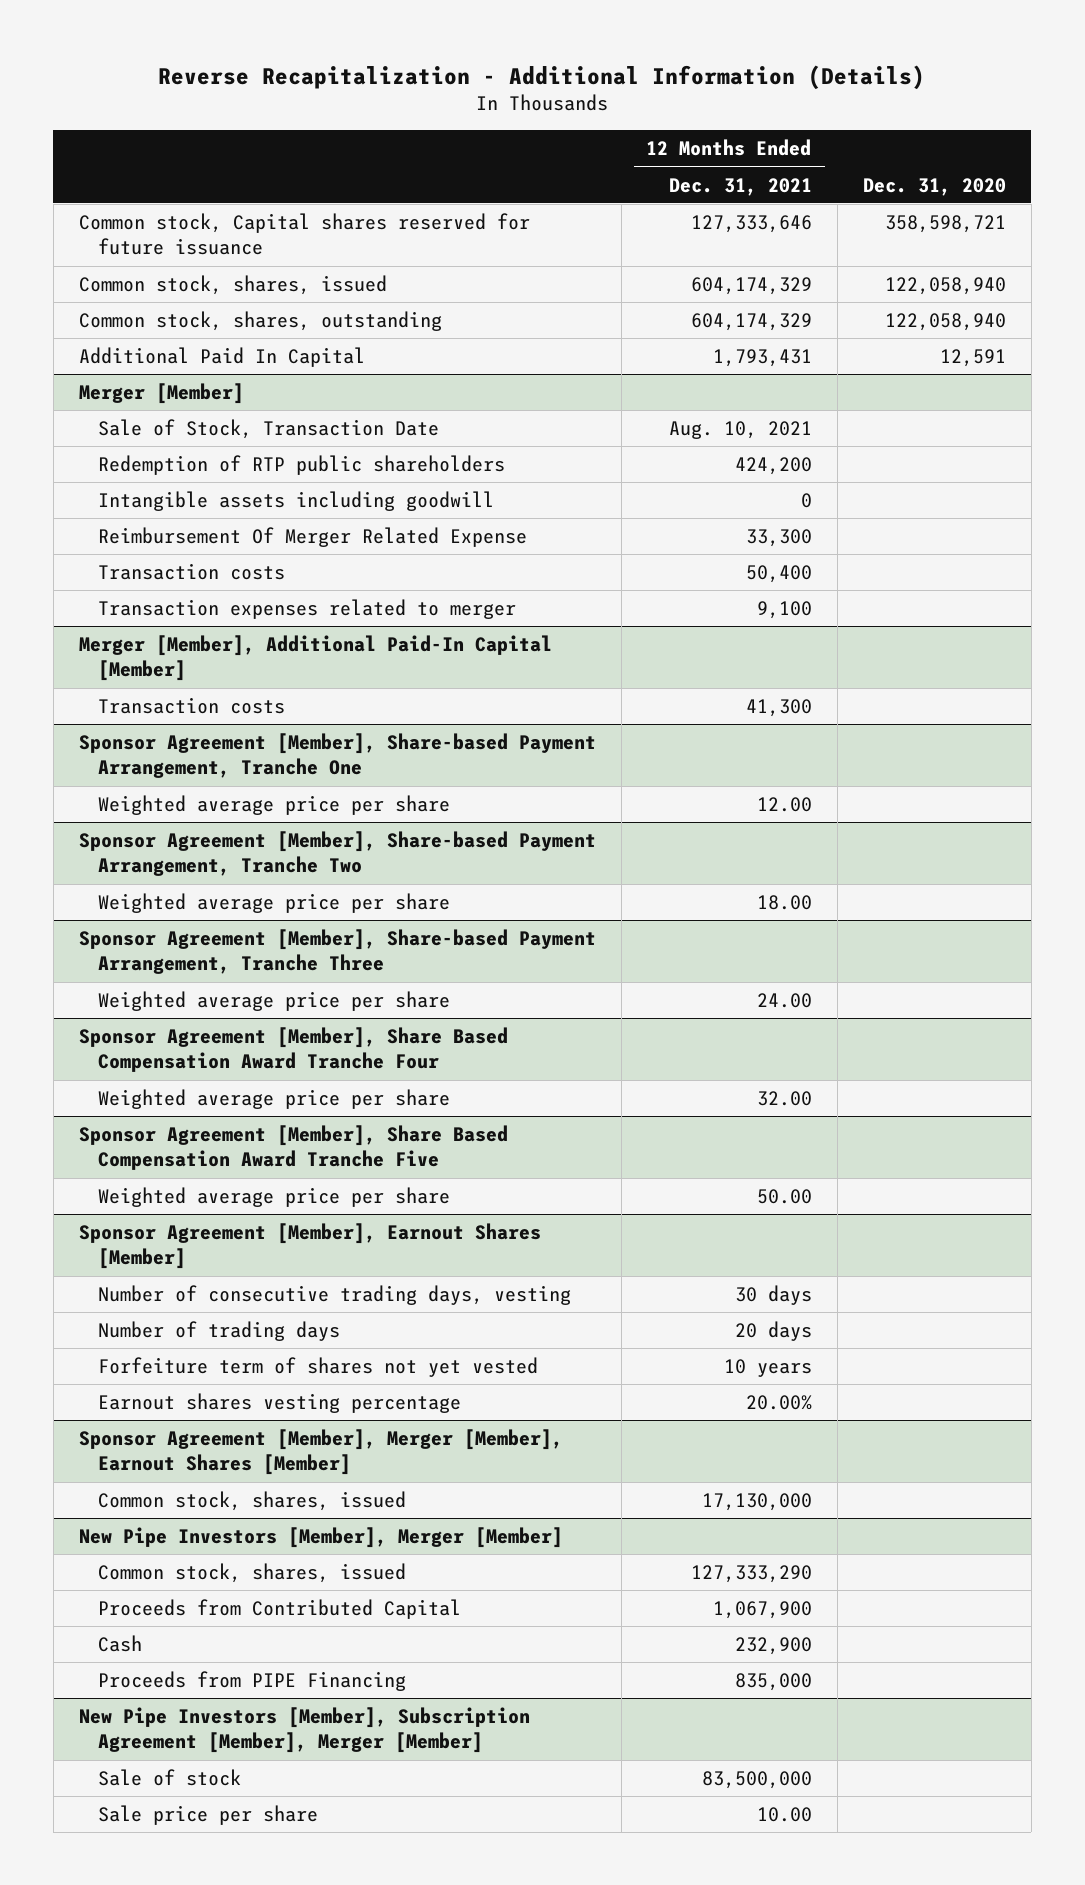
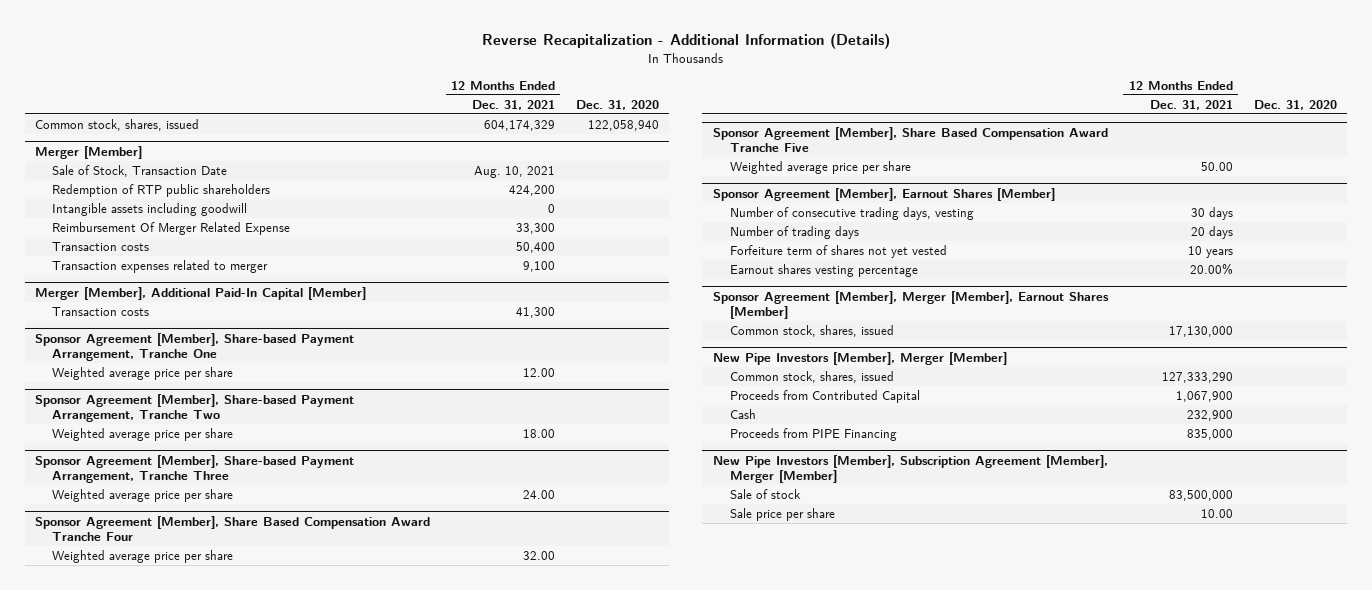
- Common stock, Capital shares reserved for future issuance | 127,333,646 | 358,598,721
- Common stock, shares, outstanding | 604,174,329 | 122,058,940
- Additional Paid In Capital | 1,793,431 | 12,591

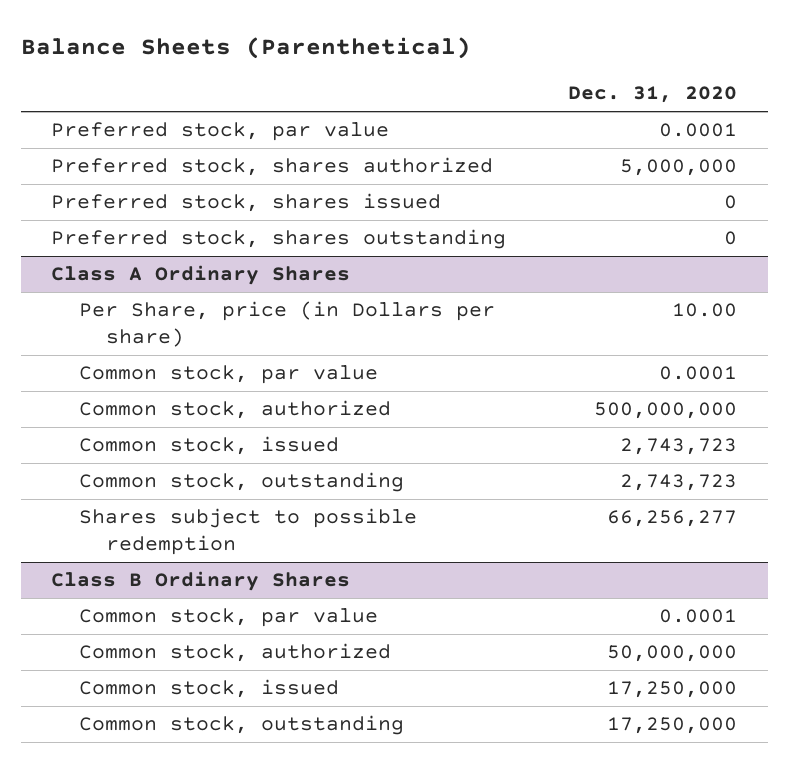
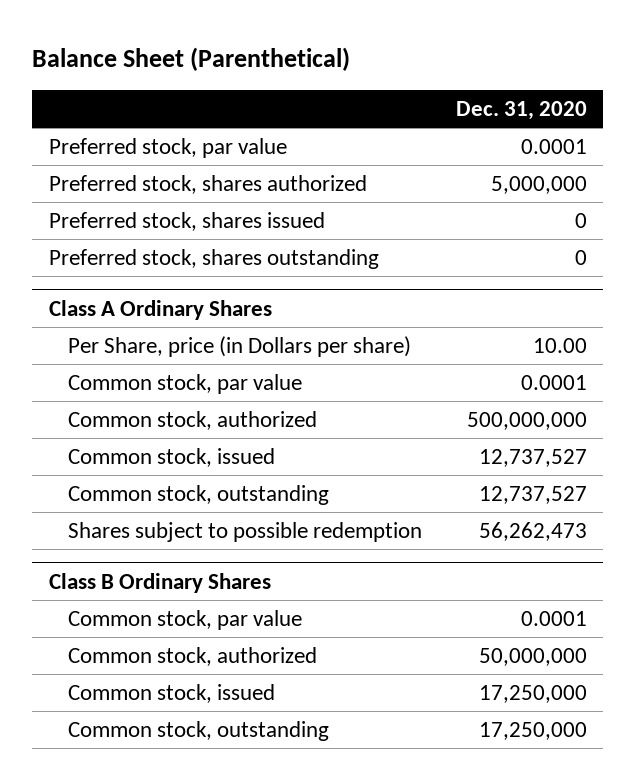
- Balance Sheets (Parenthetical)
+ Balance Sheet (Parenthetical)
@ Class A Ordinary Shares
- Common stock, issued | 2,743,723
- Common stock, outstanding | 2,743,723
- Shares subject to possible redemption | 66,256,277
+ Common stock, issued | 12,737,527
+ Common stock, outstanding | 12,737,527
+ Shares subject to possible redemption | 56,262,473

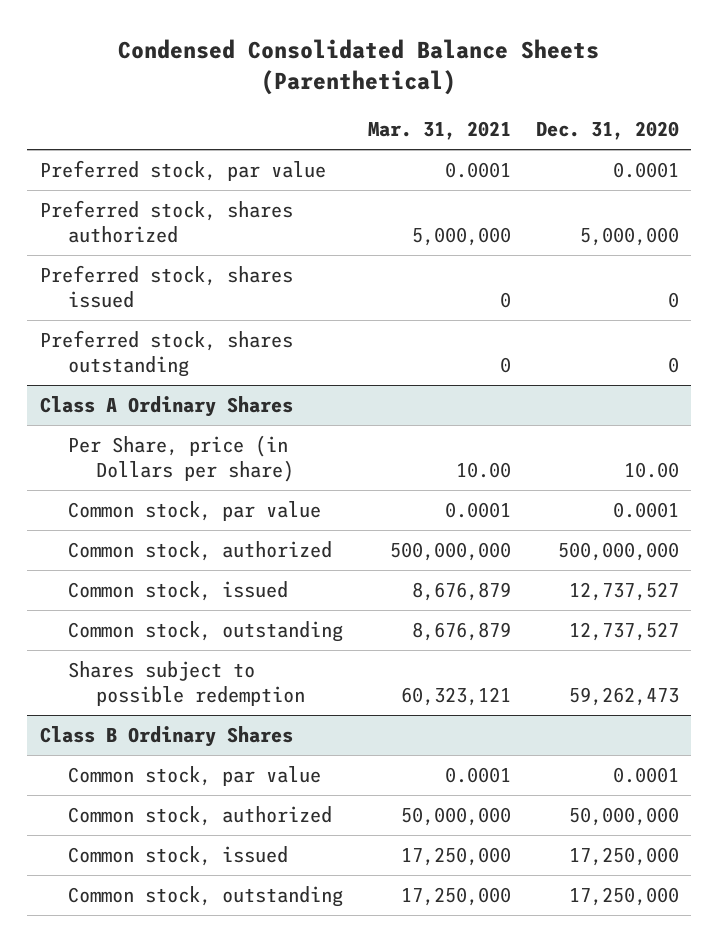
- Balance Sheet (Parenthetical)
+ Condensed Consolidated Balance Sheets (Parenthetical)
- | Dec. 31, 2020
+ | Mar. 31, 2021 | Dec. 31, 2020
@ Class A Ordinary Shares
- Shares subject to possible redemption | 56,262,473
+ Shares subject to possible redemption | 60,323,121 | 59,262,473

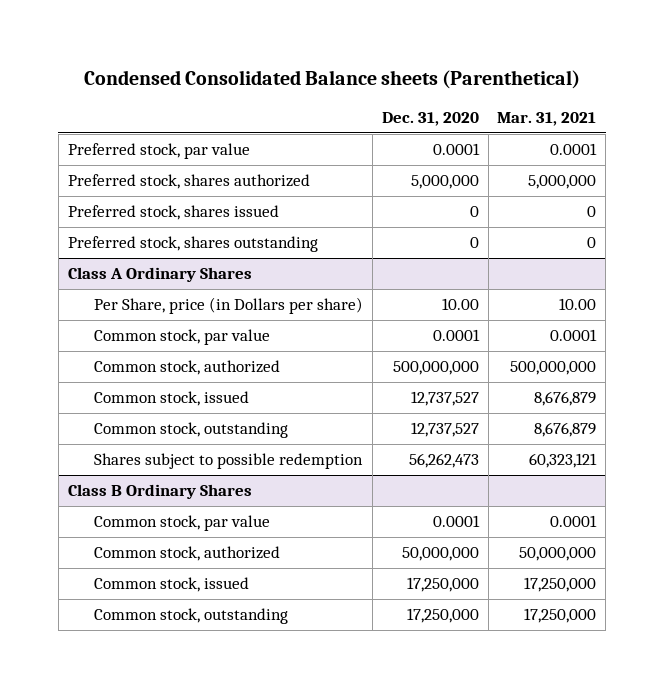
- Condensed Consolidated Balance Sheets (Parenthetical)
+ Condensed Consolidated Balance sheets (Parenthetical)
- | Mar. 31, 2021 | Dec. 31, 2020
+ | Dec. 31, 2020 | Mar. 31, 2021
@ Class A Ordinary Shares
- Shares subject to possible redemption | 60,323,121 | 59,262,473
+ Shares subject to possible redemption | 56,262,473 | 60,323,121

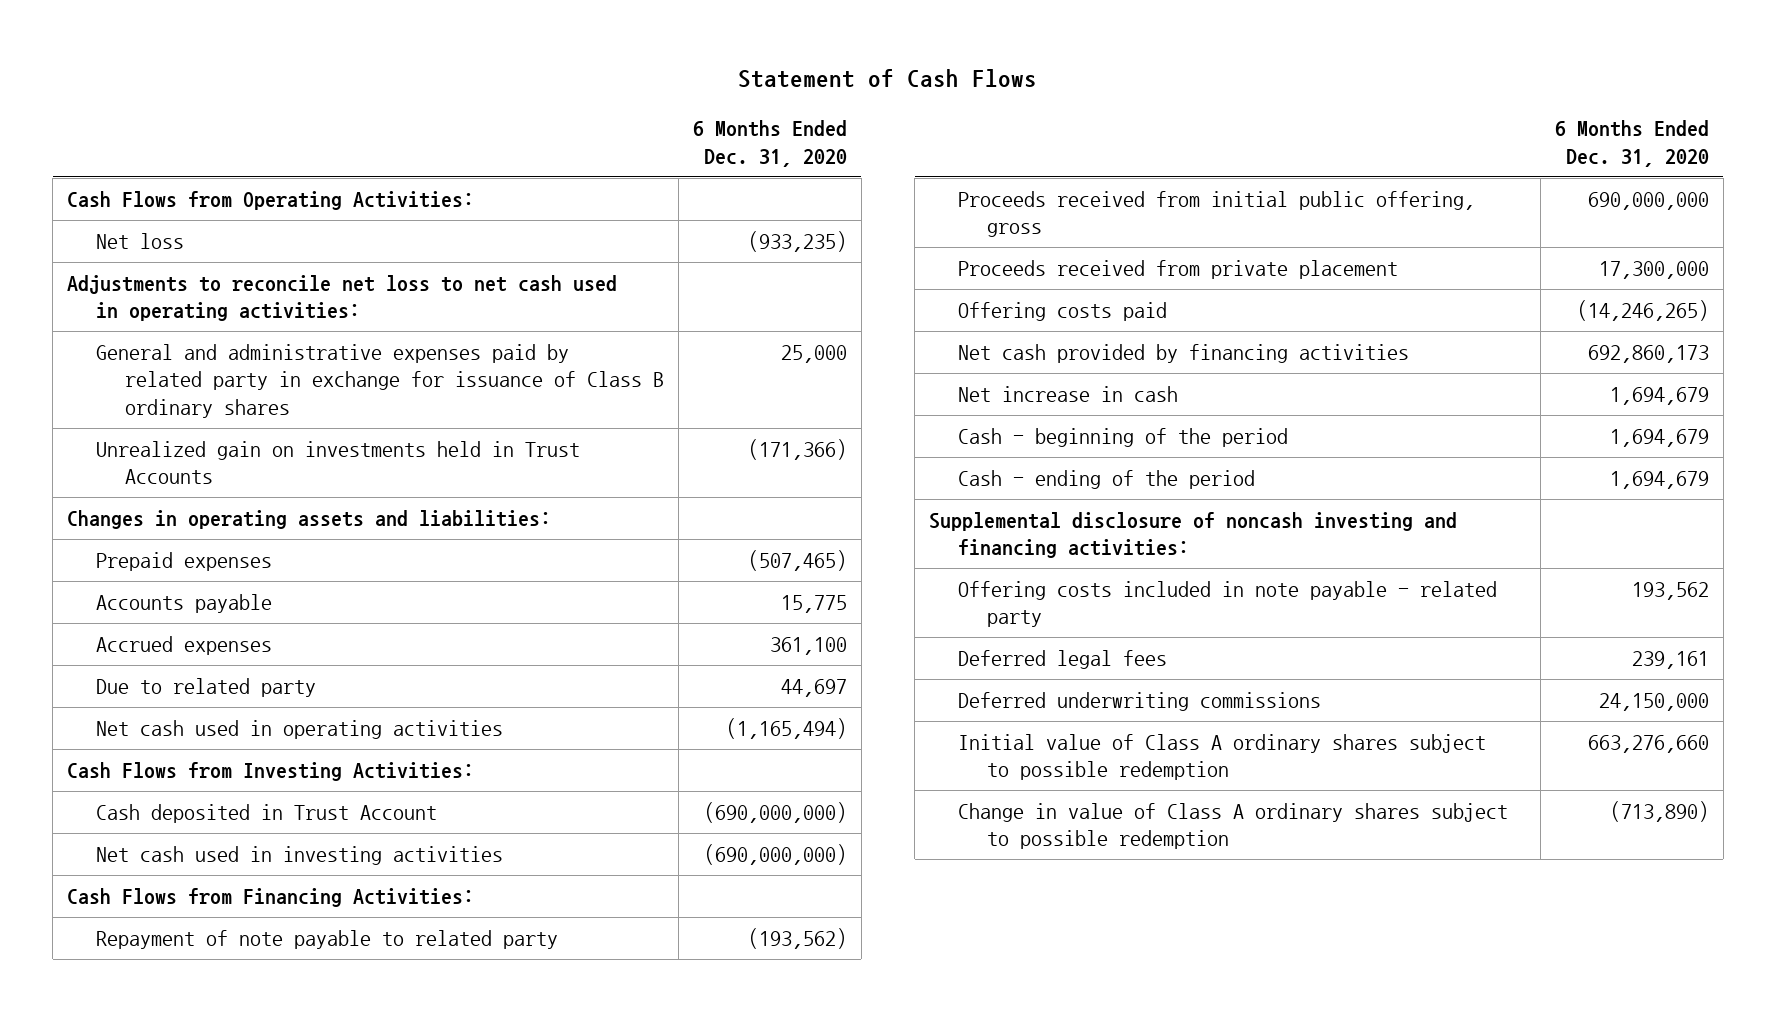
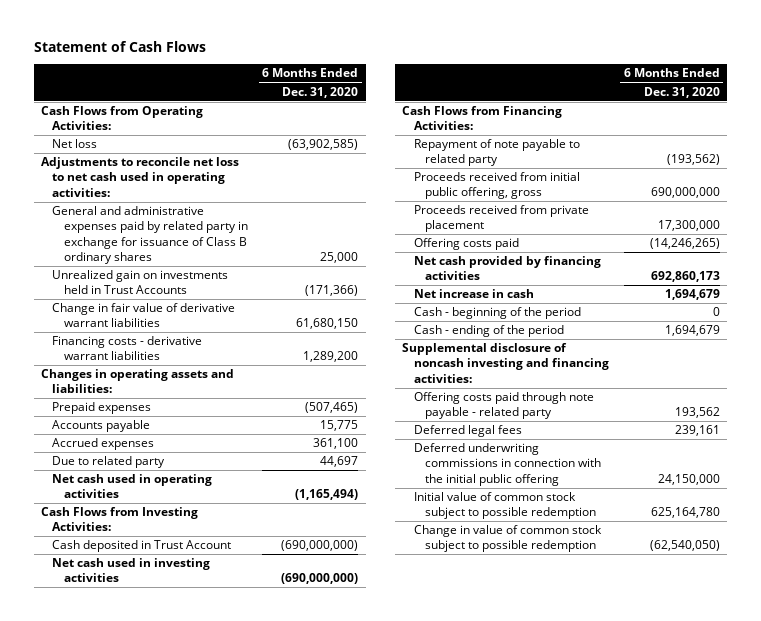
- Net loss | (933,235)
+ Net loss | (63,902,585)
+ Change in fair value of derivative warrant liabilities | 61,680,150
+ Financing costs - derivative warrant liabilities | 1,289,200
- Cash - beginning of the period | 1,694,679
+ Cash - beginning of the period | 0
- Offering costs included in note payable - related party | 193,562
+ Offering costs paid through note payable - related party | 193,562
- Deferred underwriting commissions | 24,150,000
- Initial value of Class A ordinary shares subject to possible redemption | 663,276,660
- Change in value of Class A ordinary shares subject to possible redemption | (713,890)
+ Deferred underwriting commissions in connection with the initial public offering | 24,150,000
+ Initial value of common stock subject to possible redemption | 625,164,780
+ Change in value of common stock subject to possible redemption | (62,540,050)

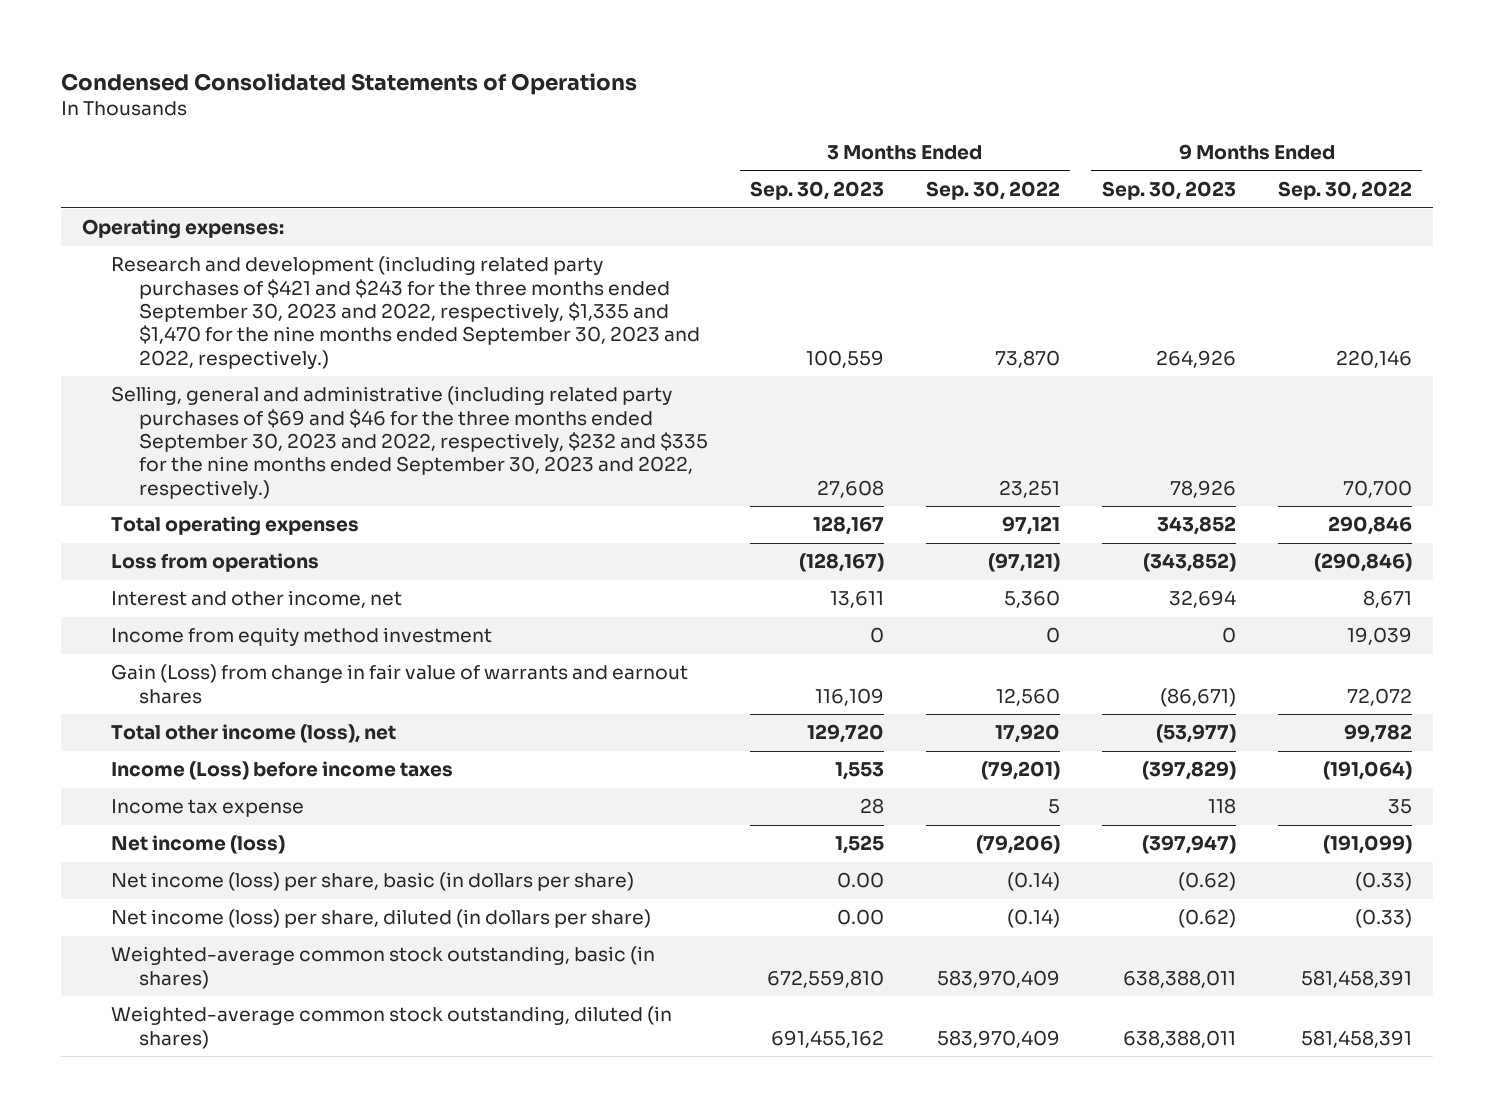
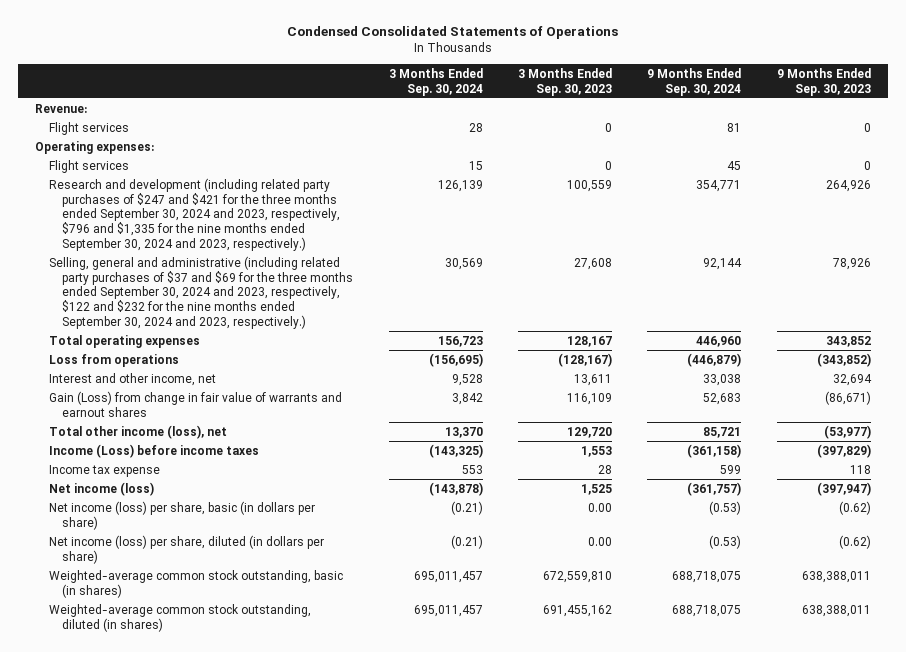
- | 3 Months Ended Sep. 30, 2023 | 3 Months Ended Sep. 30, 2022 | 9 Months Ended Sep. 30, 2023 | 9 Months Ended Sep. 30, 2022
+ | 3 Months Ended Sep. 30, 2024 | 3 Months Ended Sep. 30, 2023 | 9 Months Ended Sep. 30, 2024 | 9 Months Ended Sep. 30, 2023
+ Revenue:
+ Flight services | 28 | 0 | 81 | 0
- Research and development (including related party purchases of $421 and $243 for the three months ended September 30, 2023 and 2022, respectively, $1,335 and $1,470 for the nine months ended September 30, 2023 and 2022, respectively.) | 100,559 | 73,870 | 264,926 | 220,146
- Selling, general and administrative (including related party purchases of $69 and $46 for the three months ended September 30, 2023 and 2022, respectively, $232 and $335 for the nine months ended September 30, 2023 and 2022, respectively.) | 27,608 | 23,251 | 78,926 | 70,700
+ Flight services | 15 | 0 | 45 | 0
+ Research and development (including related party purchases of $247 and $421 for the three months ended September 30, 2024 and 2023, respectively, $796 and $1,335 for the nine months ended September 30, 2024 and 2023, respectively.) | 126,139 | 100,559 | 354,771 | 264,926
+ Selling, general and administrative (including related party purchases of $37 and $69 for the three months ended September 30, 2024 and 2023, respectively, $122 and $232 for the nine months ended September 30, 2024 and 2023, respectively.) | 30,569 | 27,608 | 92,144 | 78,926
- Income from equity method investment | 0 | 0 | 0 | 19,039

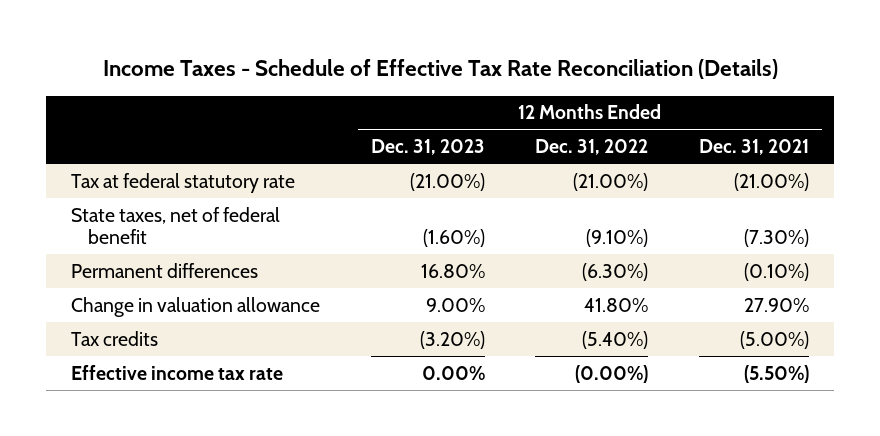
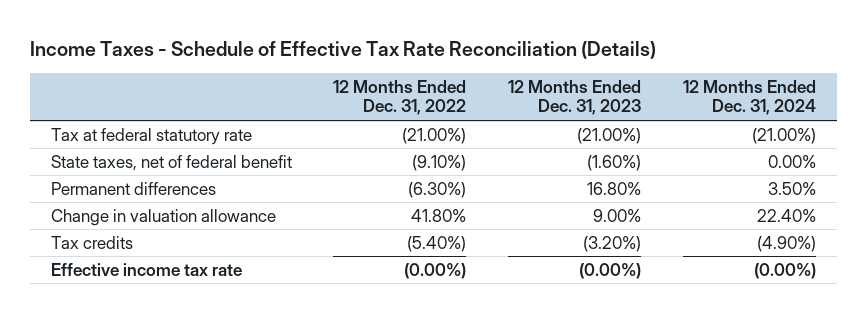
- | 12 Months Ended Dec. 31, 2023 | 12 Months Ended Dec. 31, 2022 | 12 Months Ended Dec. 31, 2021
+ | 12 Months Ended Dec. 31, 2022 | 12 Months Ended Dec. 31, 2023 | 12 Months Ended Dec. 31, 2024
- Effective income tax rate | 0.00% | (0.00%) | (5.50%)
+ Effective income tax rate | (0.00%) | (0.00%) | (0.00%)

